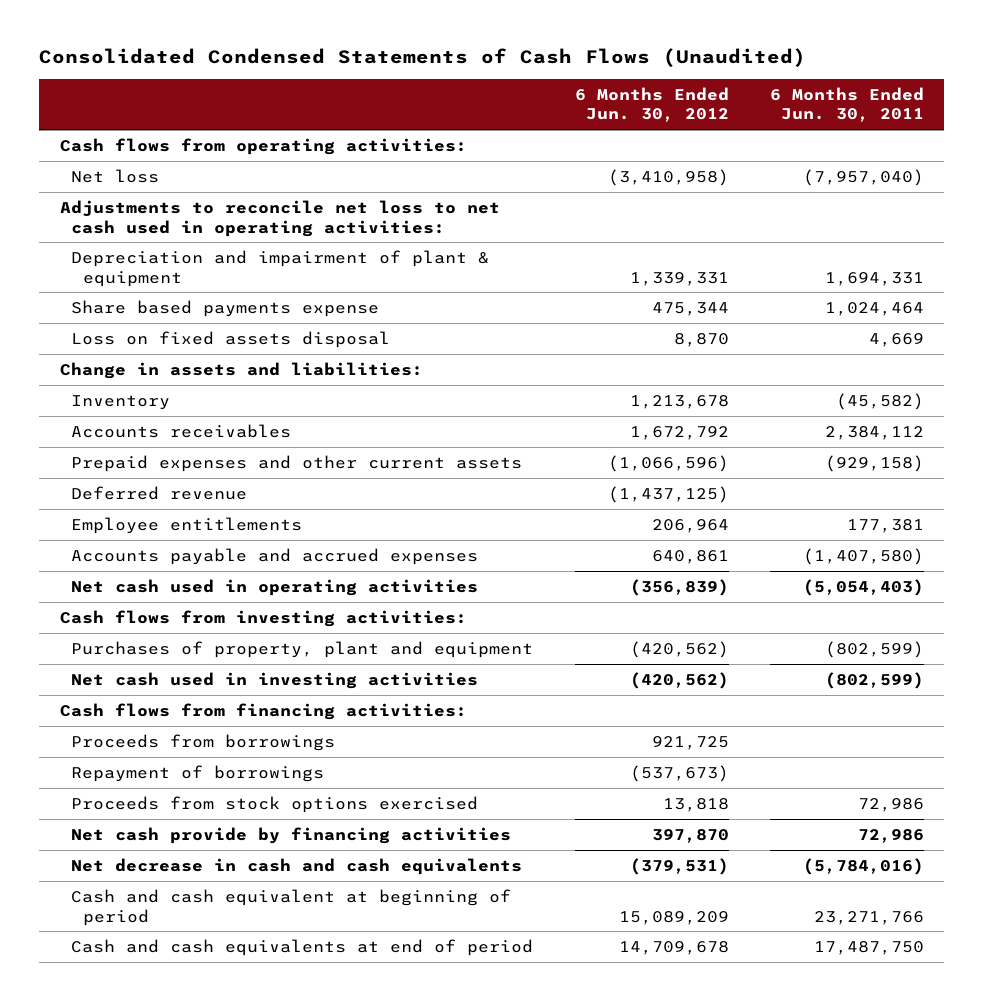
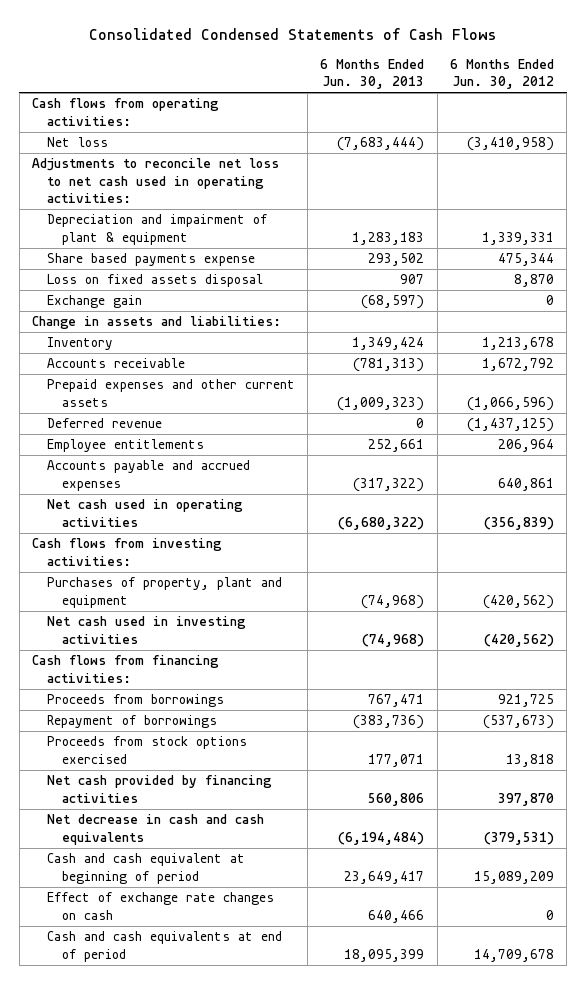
- Consolidated Condensed Statements of Cash Flows (Unaudited)
+ Consolidated Condensed Statements of Cash Flows
- | 6 Months Ended Jun. 30, 2012 | 6 Months Ended Jun. 30, 2011
+ | 6 Months Ended Jun. 30, 2013 | 6 Months Ended Jun. 30, 2012
+ Exchange gain | (68,597) | 0
- Accounts receivables | 1,672,792 | 2,384,112
+ Accounts receivable | (781,313) | 1,672,792
- Net cash provide by financing activities | 397,870 | 72,986
+ Net cash provided by financing activities | 560,806 | 397,870
+ Effect of exchange rate changes on cash | 640,466 | 0

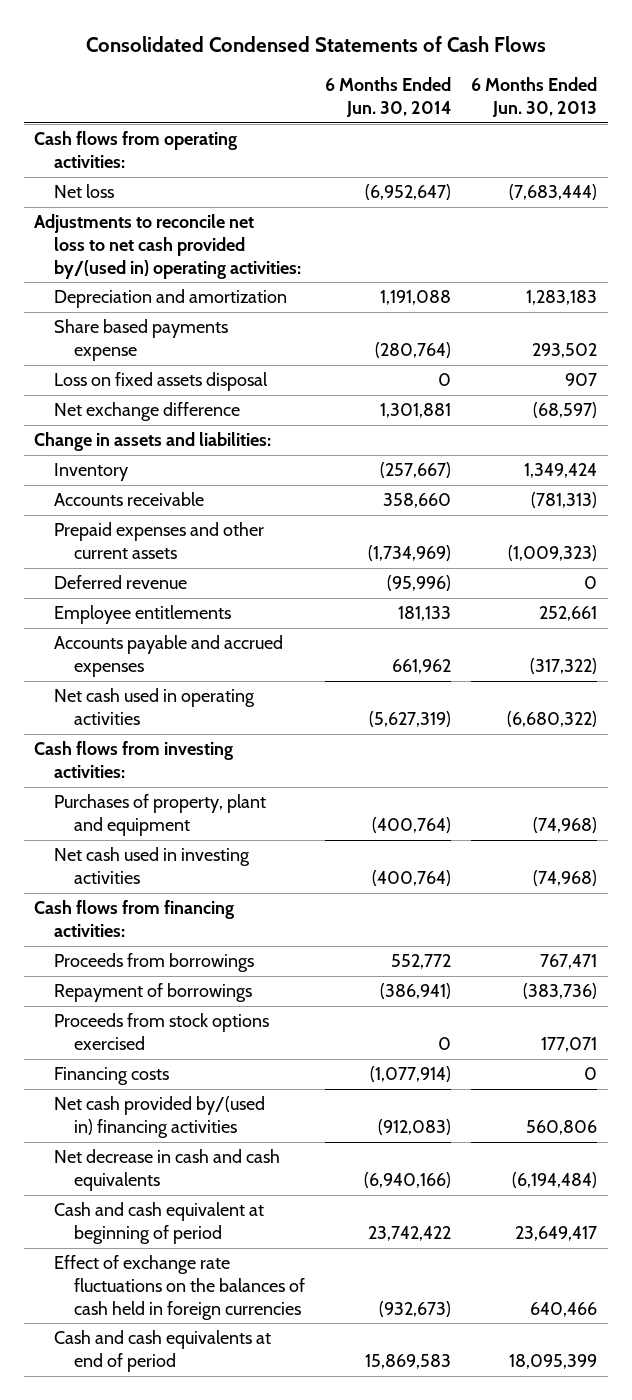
- | 6 Months Ended Jun. 30, 2013 | 6 Months Ended Jun. 30, 2012
+ | 6 Months Ended Jun. 30, 2014 | 6 Months Ended Jun. 30, 2013
- Adjustments to reconcile net loss to net cash used in operating activities:
- Depreciation and impairment of plant & equipment | 1,283,183 | 1,339,331
+ Adjustments to reconcile net loss to net cash provided by/(used in) operating activities:
+ Depreciation and amortization | 1,191,088 | 1,283,183
- Exchange gain | (68,597) | 0
+ Net exchange difference | 1,301,881 | (68,597)
- Net cash provided by financing activities | 560,806 | 397,870
+ Financing costs | (1,077,914) | 0
+ Net cash provided by/(used in) financing activities | (912,083) | 560,806
- Effect of exchange rate changes on cash | 640,466 | 0
+ Effect of exchange rate fluctuations on the balances of cash held in foreign currencies | (932,673) | 640,466

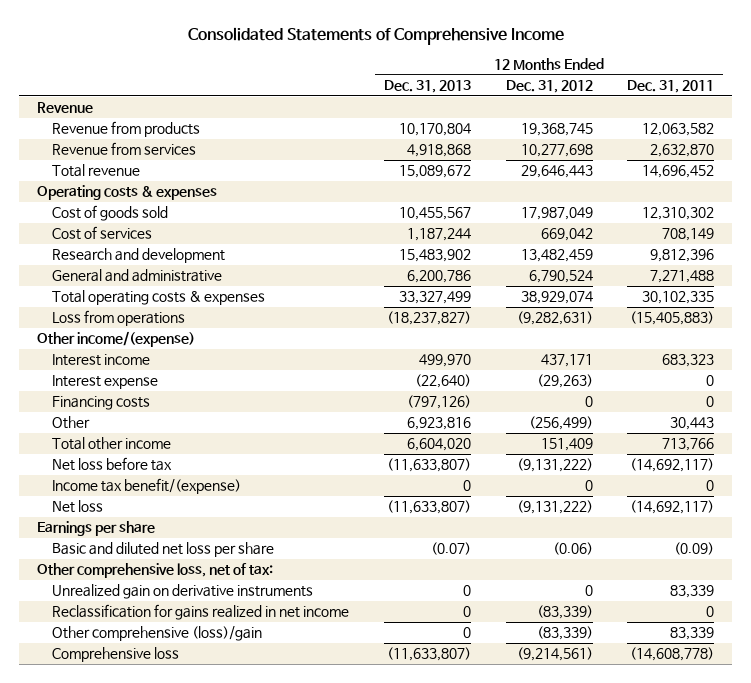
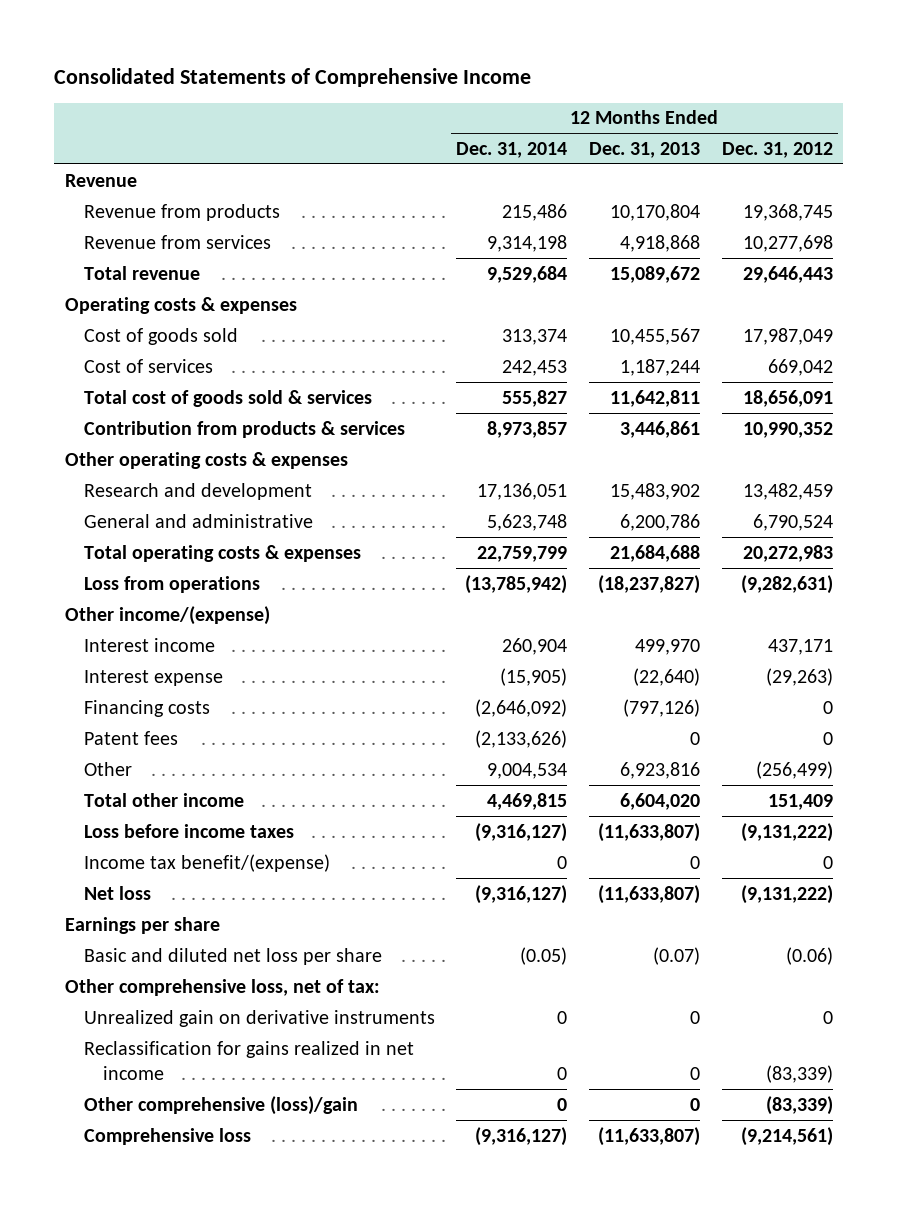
- | 12 Months Ended Dec. 31, 2013 | 12 Months Ended Dec. 31, 2012 | 12 Months Ended Dec. 31, 2011
+ | 12 Months Ended Dec. 31, 2014 | 12 Months Ended Dec. 31, 2013 | 12 Months Ended Dec. 31, 2012
+ Total cost of goods sold & services | 555,827 | 11,642,811 | 18,656,091
+ Contribution from products & services | 8,973,857 | 3,446,861 | 10,990,352
+ Other operating costs & expenses
- Total operating costs & expenses | 33,327,499 | 38,929,074 | 30,102,335
+ Total operating costs & expenses | 22,759,799 | 21,684,688 | 20,272,983
+ Patent fees | (2,133,626) | 0 | 0
- Net loss before tax | (11,633,807) | (9,131,222) | (14,692,117)
+ Loss before income taxes | (9,316,127) | (11,633,807) | (9,131,222)

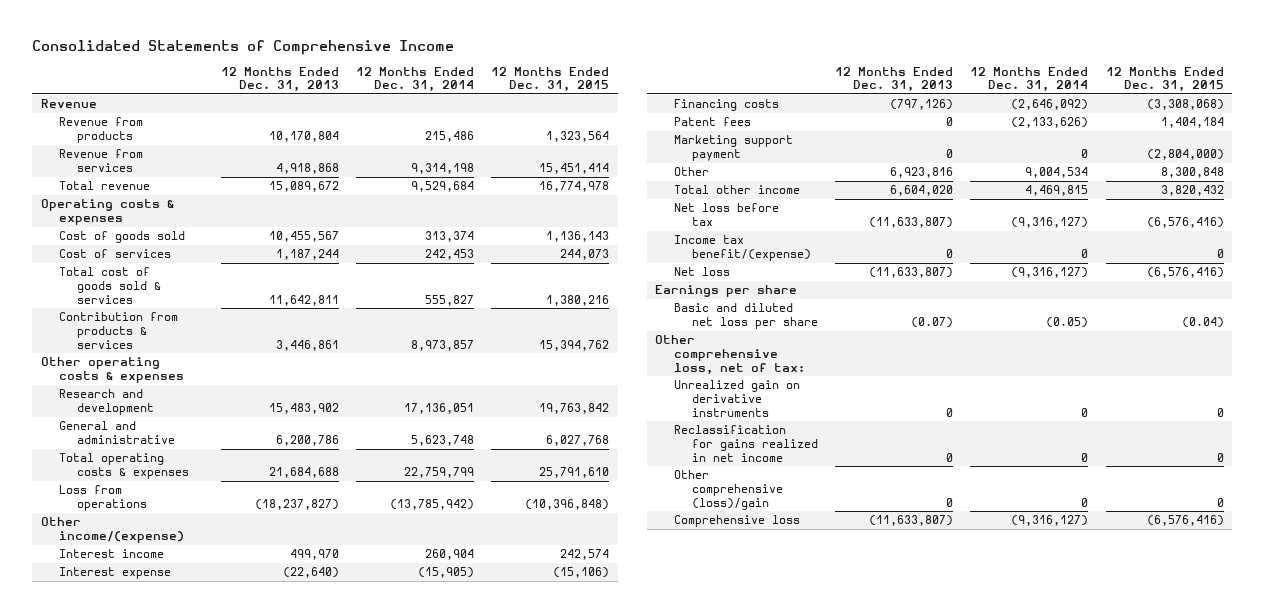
- | 12 Months Ended Dec. 31, 2014 | 12 Months Ended Dec. 31, 2013 | 12 Months Ended Dec. 31, 2012
+ | 12 Months Ended Dec. 31, 2013 | 12 Months Ended Dec. 31, 2014 | 12 Months Ended Dec. 31, 2015
+ Marketing support payment | 0 | 0 | (2,804,000)
- Loss before income taxes | (9,316,127) | (11,633,807) | (9,131,222)
+ Net loss before tax | (11,633,807) | (9,316,127) | (6,576,416)

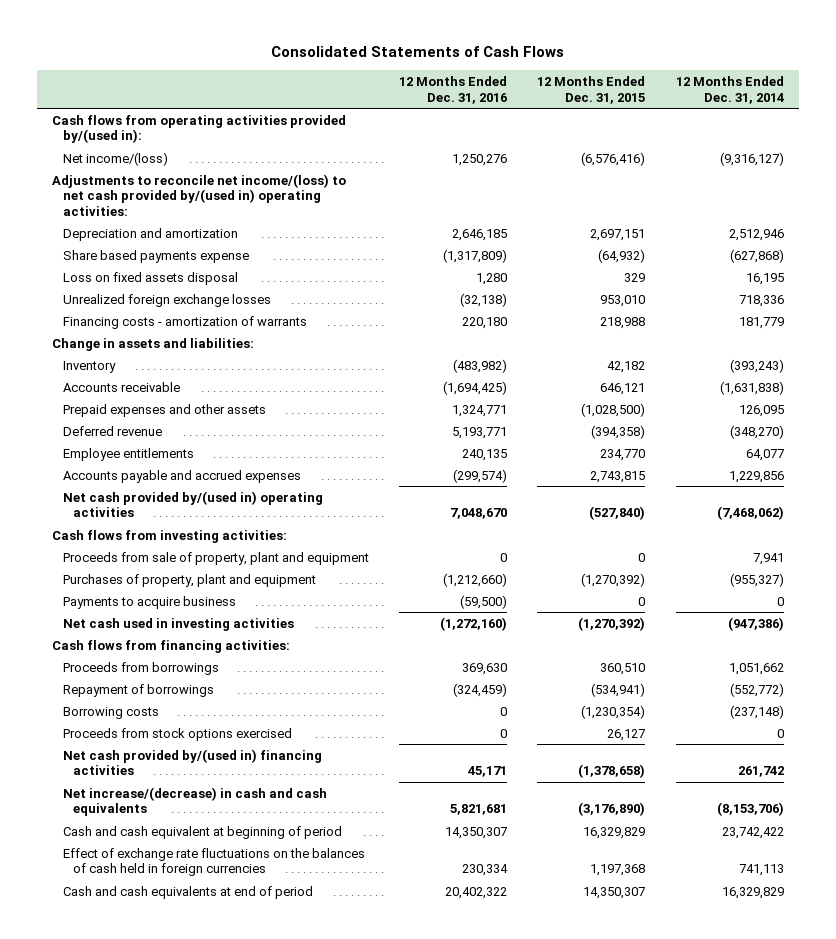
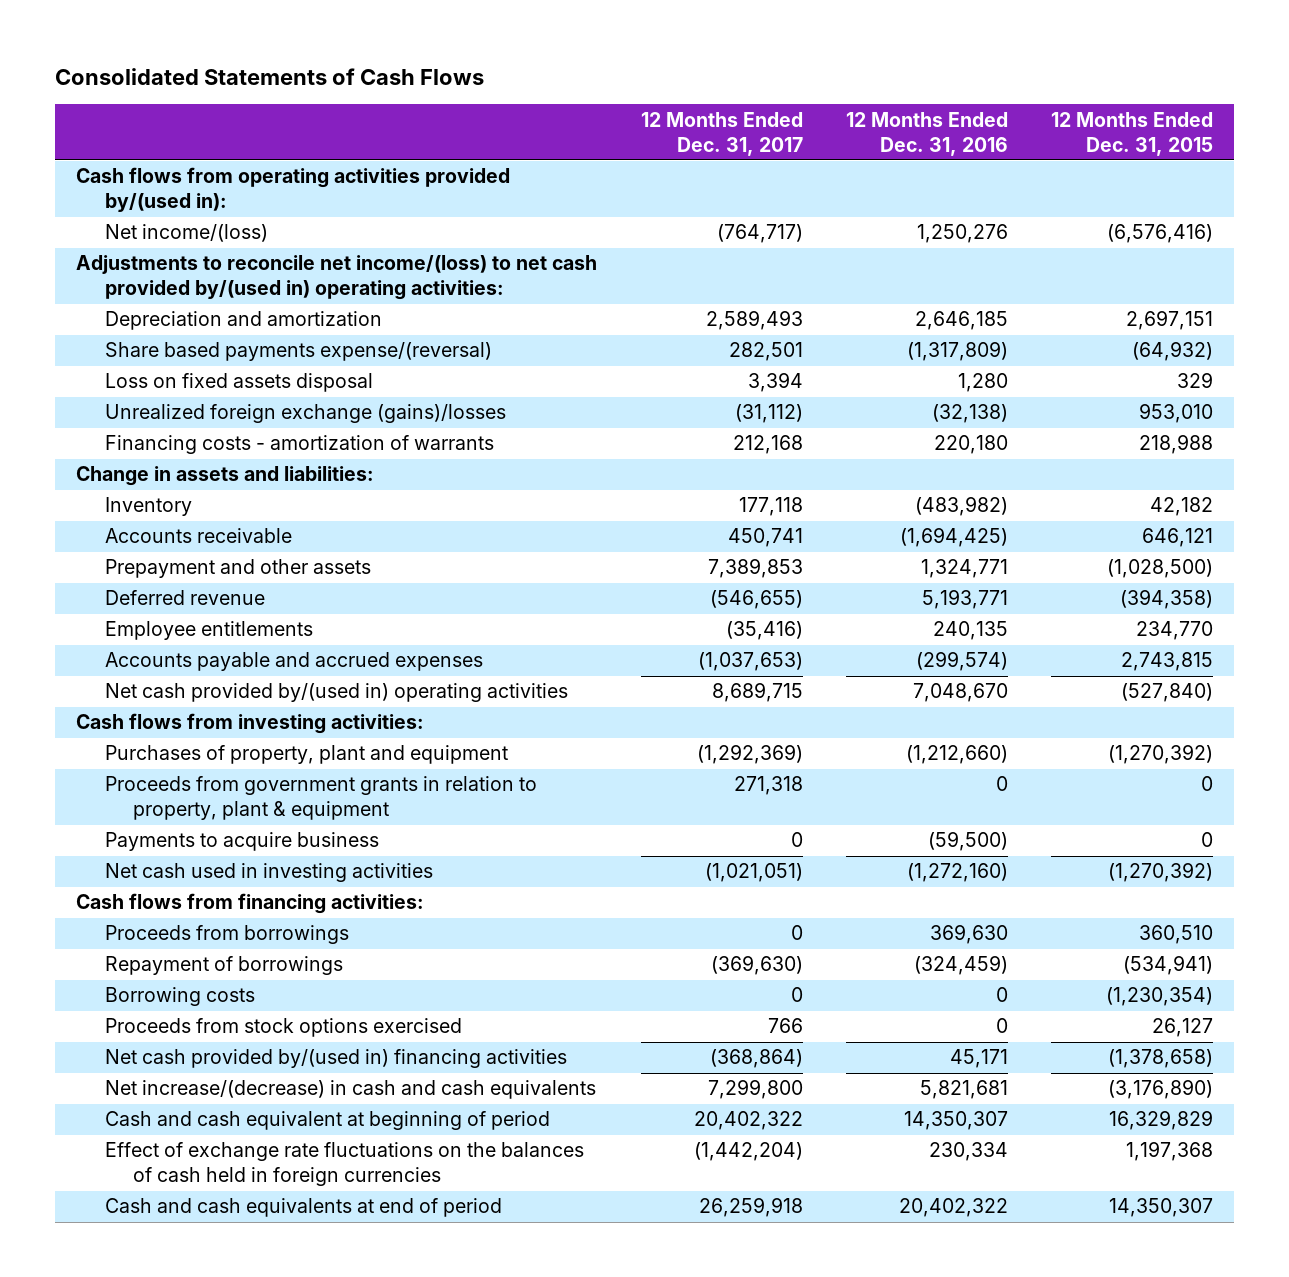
- | 12 Months Ended Dec. 31, 2016 | 12 Months Ended Dec. 31, 2015 | 12 Months Ended Dec. 31, 2014
+ | 12 Months Ended Dec. 31, 2017 | 12 Months Ended Dec. 31, 2016 | 12 Months Ended Dec. 31, 2015
- Share based payments expense | (1,317,809) | (64,932) | (627,868)
+ Share based payments expense/(reversal) | 282,501 | (1,317,809) | (64,932)
- Unrealized foreign exchange losses | (32,138) | 953,010 | 718,336
+ Unrealized foreign exchange (gains)/losses | (31,112) | (32,138) | 953,010
- Prepaid expenses and other assets | 1,324,771 | (1,028,500) | 126,095
+ Prepayment and other assets | 7,389,853 | 1,324,771 | (1,028,500)
- Proceeds from sale of property, plant and equipment | 0 | 0 | 7,941
+ Proceeds from government grants in relation to property, plant & equipment | 271,318 | 0 | 0

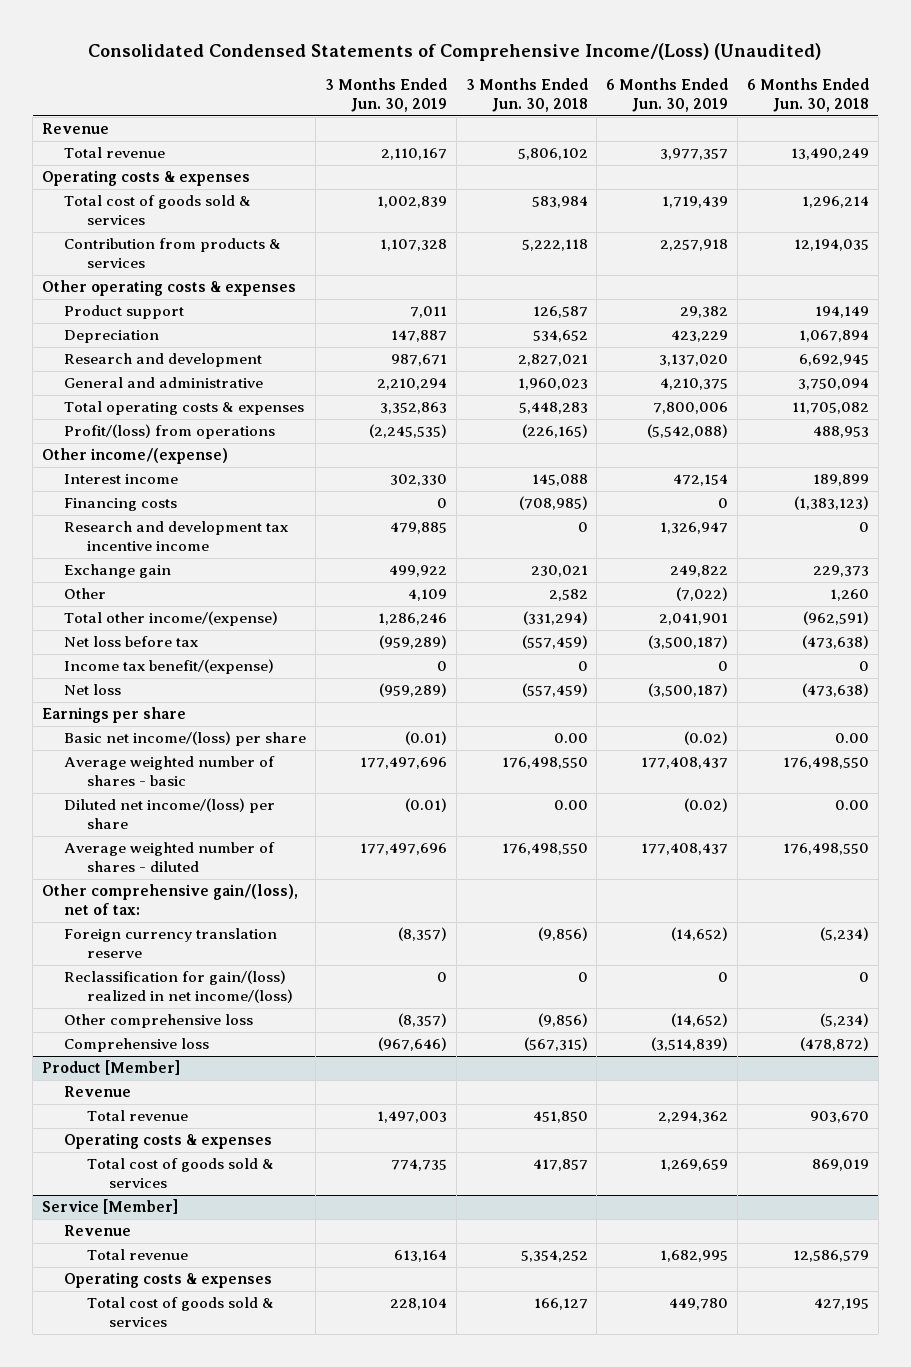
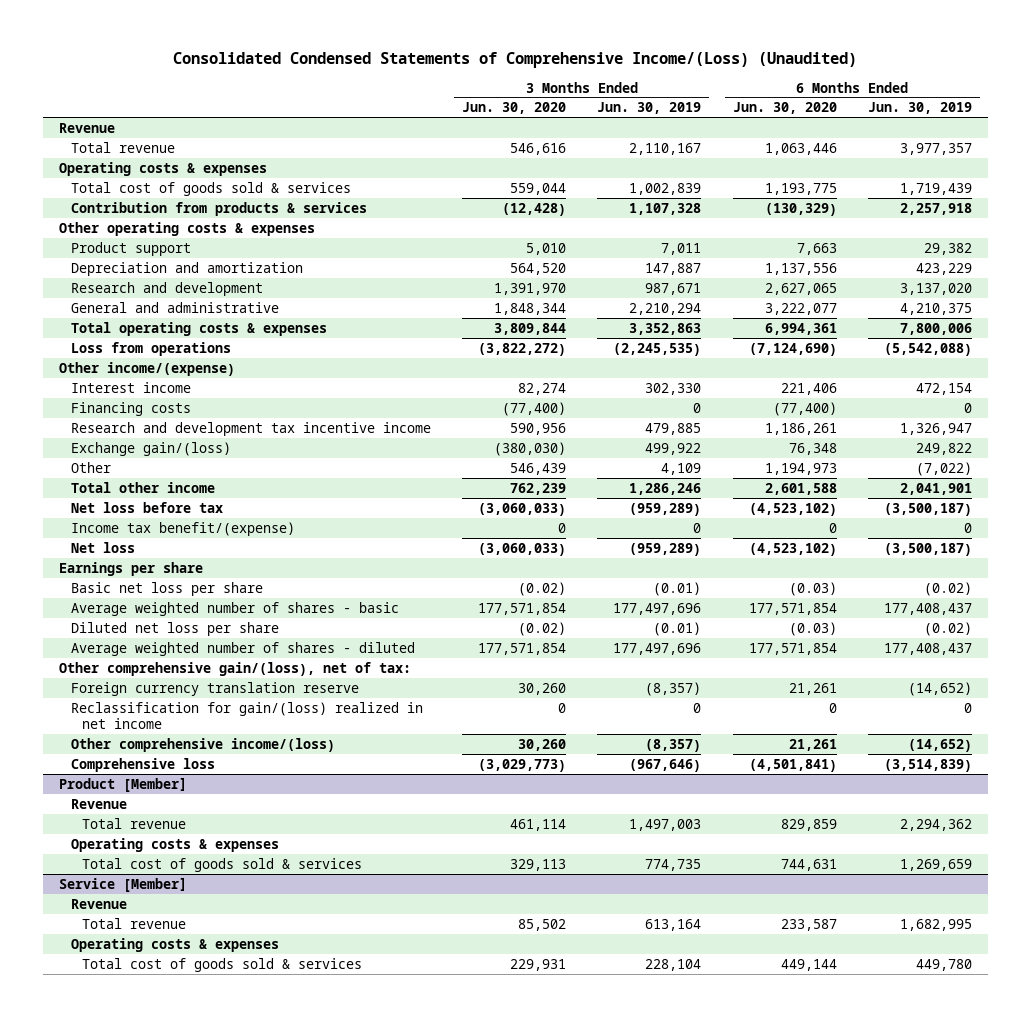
- | 3 Months Ended Jun. 30, 2019 | 3 Months Ended Jun. 30, 2018 | 6 Months Ended Jun. 30, 2019 | 6 Months Ended Jun. 30, 2018
+ | 3 Months Ended Jun. 30, 2020 | 3 Months Ended Jun. 30, 2019 | 6 Months Ended Jun. 30, 2020 | 6 Months Ended Jun. 30, 2019
- Depreciation | 147,887 | 534,652 | 423,229 | 1,067,894
+ Depreciation and amortization | 564,520 | 147,887 | 1,137,556 | 423,229
- Profit/(loss) from operations | (2,245,535) | (226,165) | (5,542,088) | 488,953
+ Loss from operations | (3,822,272) | (2,245,535) | (7,124,690) | (5,542,088)
- Exchange gain | 499,922 | 230,021 | 249,822 | 229,373
+ Exchange gain/(loss) | (380,030) | 499,922 | 76,348 | 249,822
- Total other income/(expense) | 1,286,246 | (331,294) | 2,041,901 | (962,591)
+ Total other income | 762,239 | 1,286,246 | 2,601,588 | 2,041,901
- Basic net income/(loss) per share | (0.01) | 0.00 | (0.02) | 0.00
+ Basic net loss per share | (0.02) | (0.01) | (0.03) | (0.02)
- Diluted net income/(loss) per share | (0.01) | 0.00 | (0.02) | 0.00
+ Diluted net loss per share | (0.02) | (0.01) | (0.03) | (0.02)
- Reclassification for gain/(loss) realized in net income/(loss) | 0 | 0 | 0 | 0
- Other comprehensive loss | (8,357) | (9,856) | (14,652) | (5,234)
+ Reclassification for gain/(loss) realized in net income | 0 | 0 | 0 | 0
+ Other comprehensive income/(loss) | 30,260 | (8,357) | 21,261 | (14,652)

